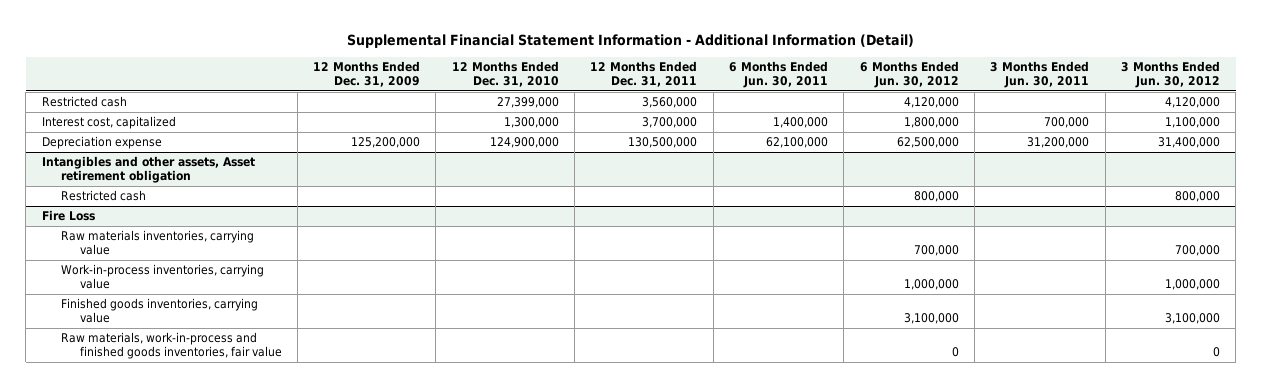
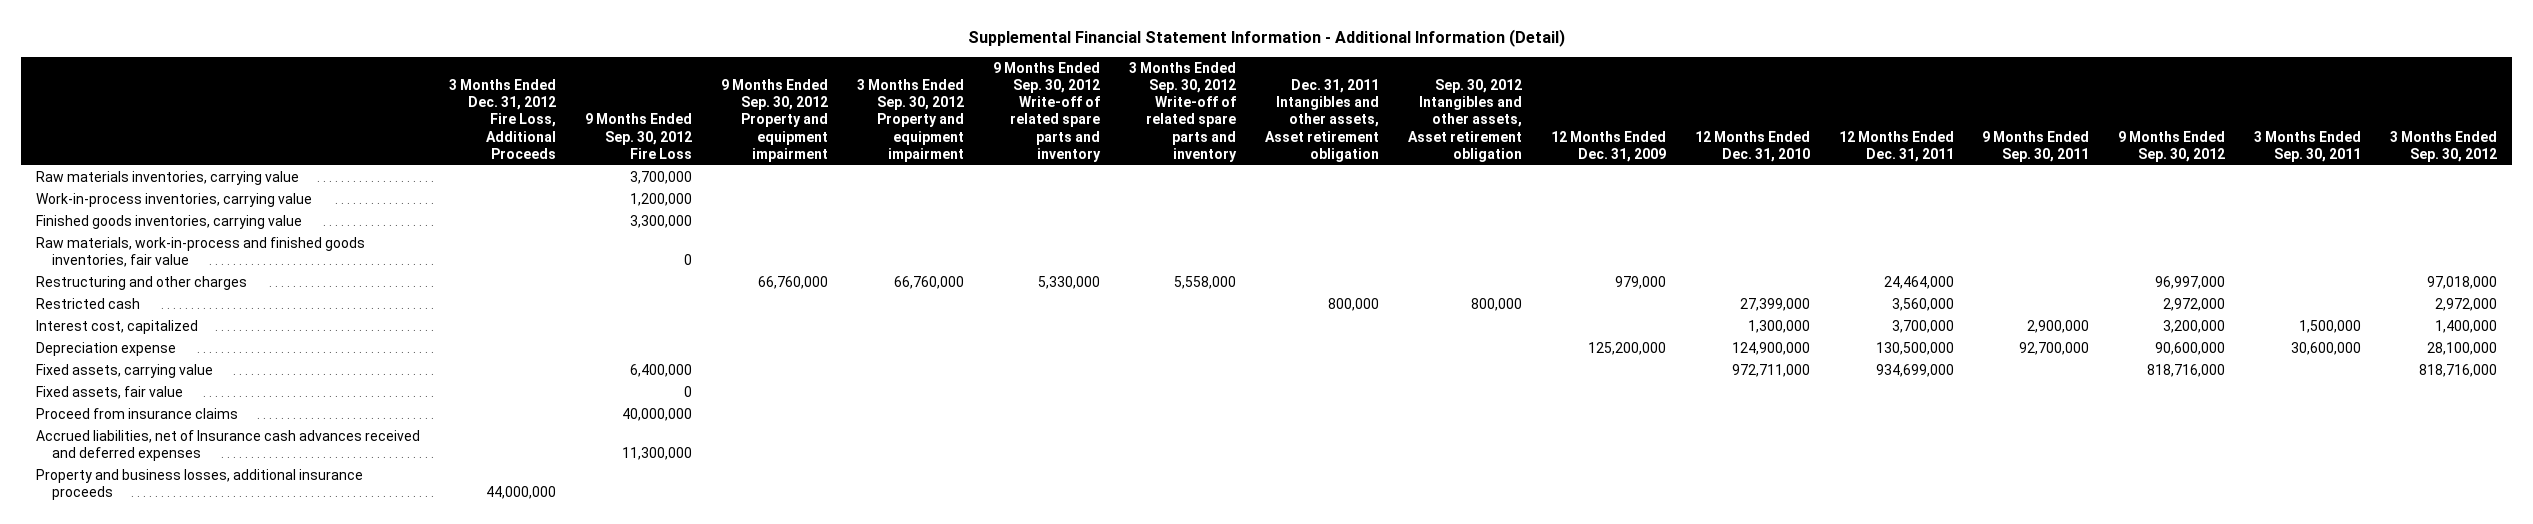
- | 12 Months Ended Dec. 31, 2009 | 12 Months Ended Dec. 31, 2010 | 12 Months Ended Dec. 31, 2011 | 6 Months Ended Jun. 30, 2011 | 6 Months Ended Jun. 30, 2012 | 3 Months Ended Jun. 30, 2011 | 3 Months Ended Jun. 30, 2012
+ | 3 Months Ended Dec. 31, 2012 Fire Loss, Additional Proceeds | 9 Months Ended Sep. 30, 2012 Fire Loss | 9 Months Ended Sep. 30, 2012 Property and equipment impairment | 3 Months Ended Sep. 30, 2012 Property and equipment impairment | 9 Months Ended Sep. 30, 2012 Write-off of related spare parts and inventory | 3 Months Ended Sep. 30, 2012 Write-off of related spare parts and inventory | Dec. 31, 2011 Intangibles and other assets, Asset retirement obligation | Sep. 30, 2012 Intangibles and other assets, Asset retirement obligation | 12 Months Ended Dec. 31, 2009 | 12 Months Ended Dec. 31, 2010 | 12 Months Ended Dec. 31, 2011 | 9 Months Ended Sep. 30, 2011 | 9 Months Ended Sep. 30, 2012 | 3 Months Ended Sep. 30, 2011 | 3 Months Ended Sep. 30, 2012
+ Raw materials inventories, carrying value | | 3,700,000 | | | | | | | | | | | | |
+ Work-in-process inventories, carrying value | | 1,200,000 | | | | | | | | | | | | |
+ Finished goods inventories, carrying value | | 3,300,000 | | | | | | | | | | | | |
+ Raw materials, work-in-process and finished goods inventories, fair value | | 0 | | | | | | | | | | | | |
+ Restructuring and other charges | | | 66,760,000 | 66,760,000 | 5,330,000 | 5,558,000 | | | 979,000 | | 24,464,000 | | 96,997,000 | | 97,018,000
- Intangibles and other assets, Asset retirement obligation
- Restricted cash | | | | | 800,000 | | 800,000
- Fire Loss
- Raw materials inventories, carrying value | | | | | 700,000 | | 700,000
- Work-in-process inventories, carrying value | | | | | 1,000,000 | | 1,000,000
- Finished goods inventories, carrying value | | | | | 3,100,000 | | 3,100,000
- Raw materials, work-in-process and finished goods inventories, fair value | | | | | 0 | | 0
+ Fixed assets, carrying value | | 6,400,000 | | | | | | | | 972,711,000 | 934,699,000 | | 818,716,000 | | 818,716,000
+ Fixed assets, fair value | | 0 | | | | | | | | | | | | |
+ Proceed from insurance claims | | 40,000,000 | | | | | | | | | | | | |
+ Accrued liabilities, net of Insurance cash advances received and deferred expenses | | 11,300,000 | | | | | | | | | | | | |
+ Property and business losses, additional insurance proceeds | 44,000,000 | | | | | | | | | | | | | |

